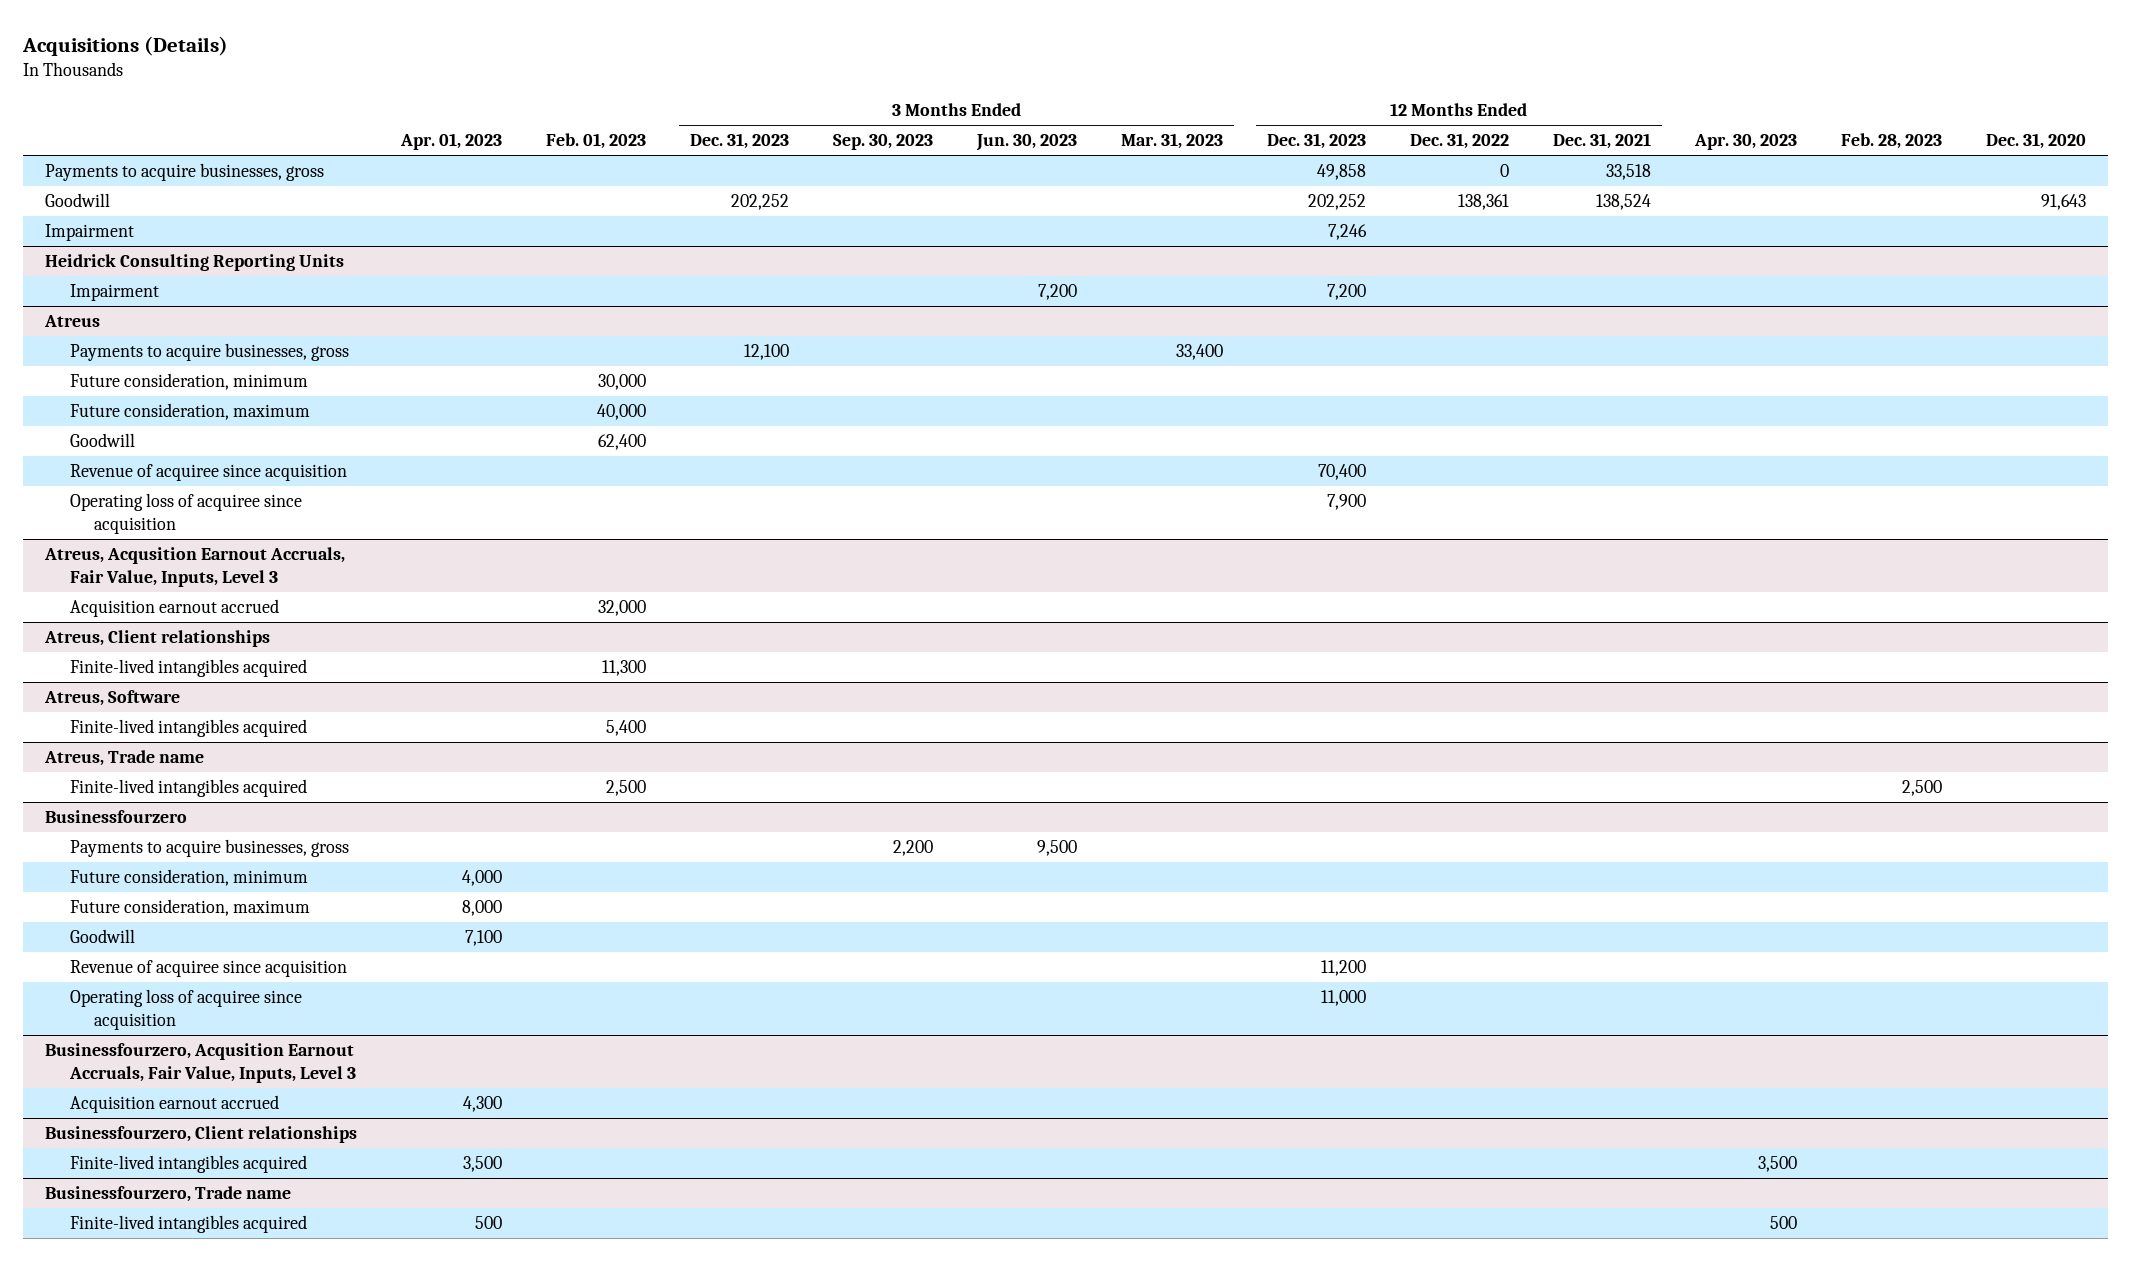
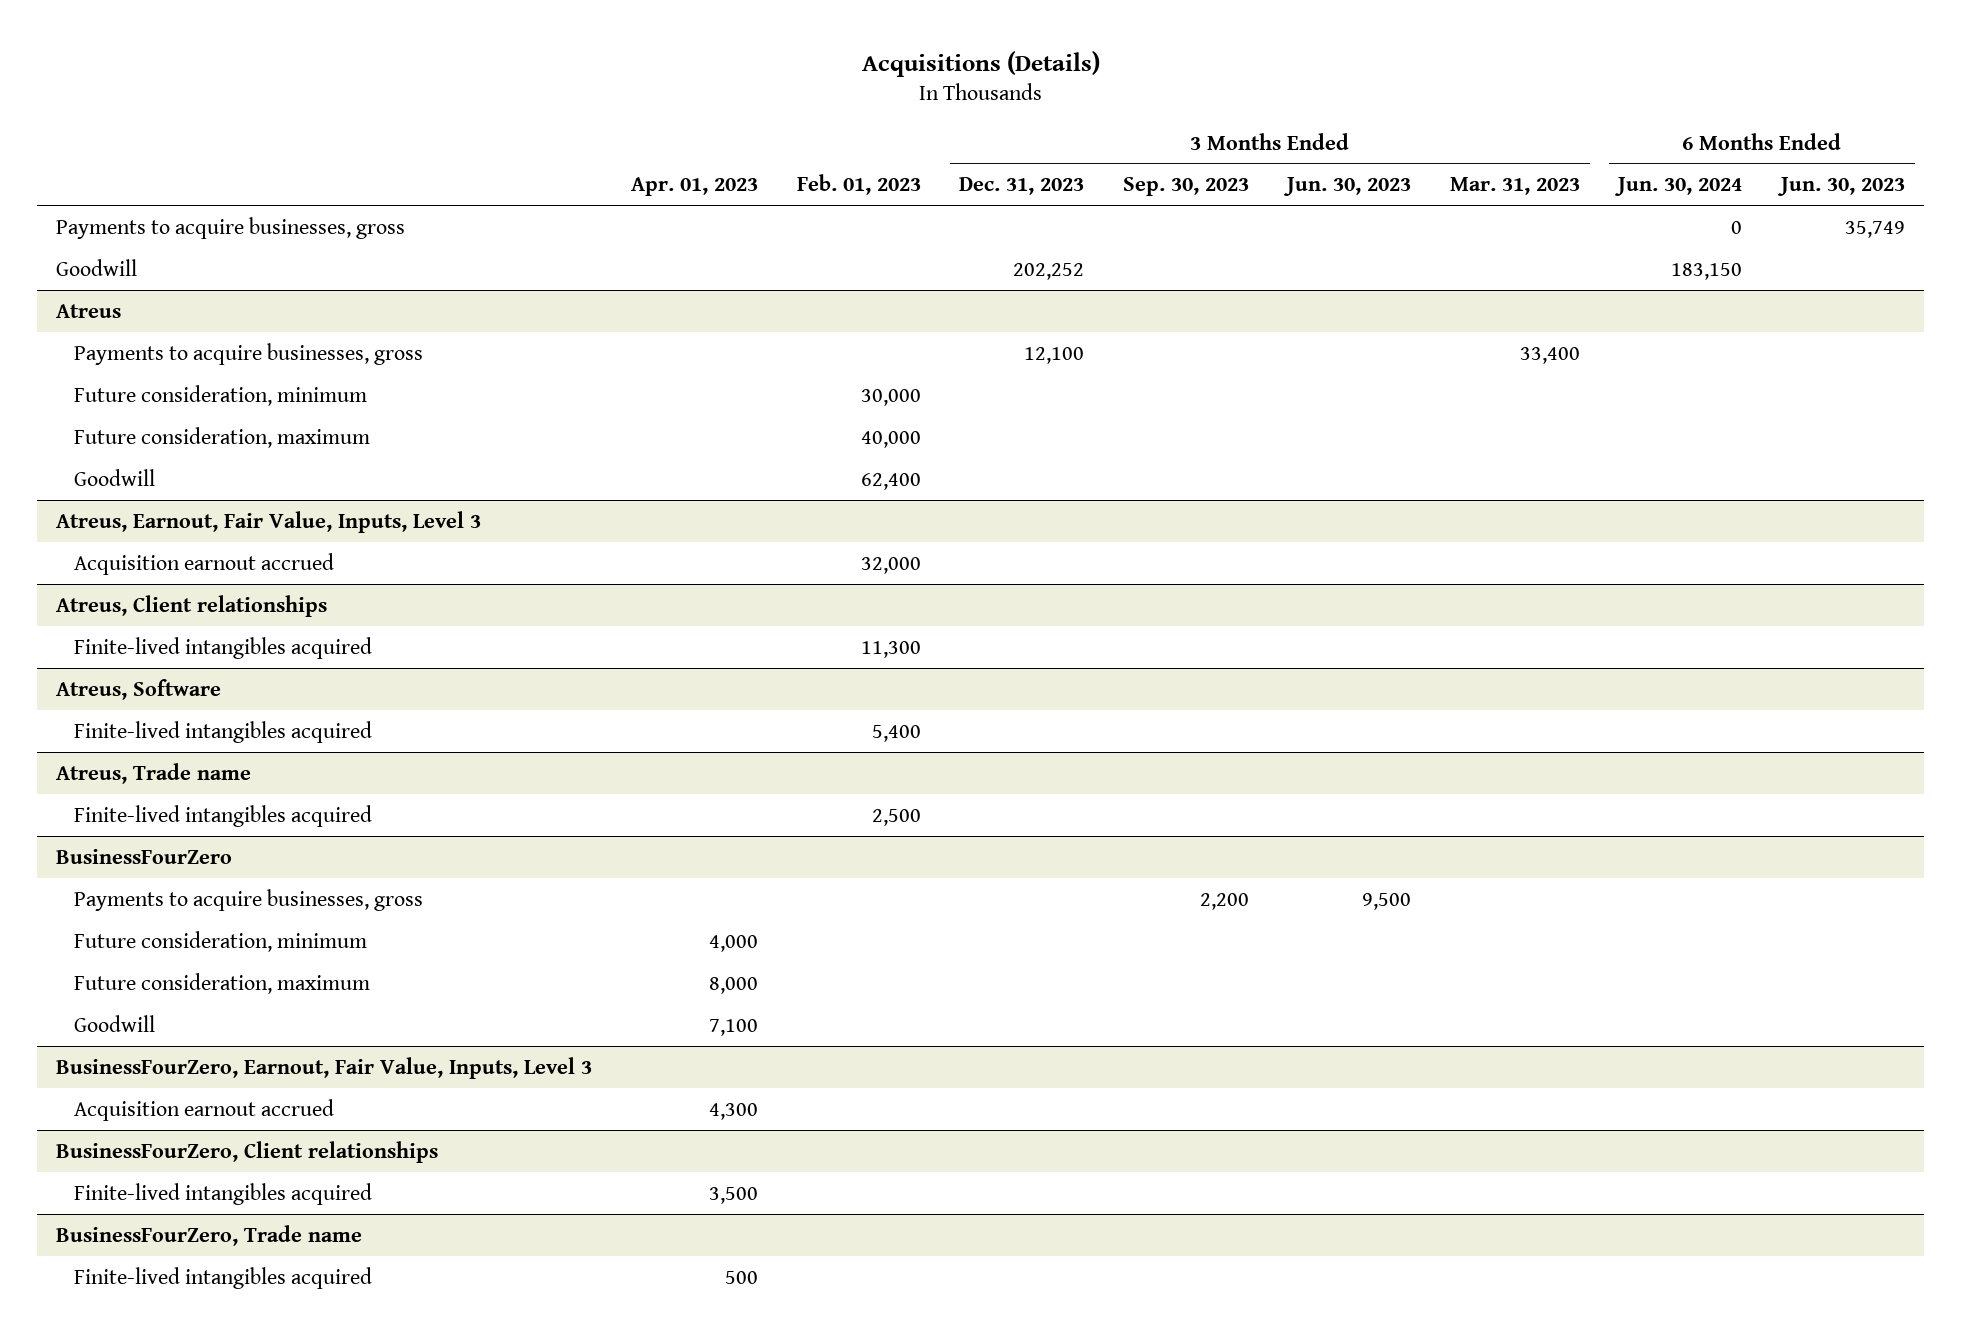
- | Apr. 01, 2023 | Feb. 01, 2023 | 3 Months Ended Dec. 31, 2023 | 3 Months Ended Sep. 30, 2023 | 3 Months Ended Jun. 30, 2023 | 3 Months Ended Mar. 31, 2023 | 12 Months Ended Dec. 31, 2023 | 12 Months Ended Dec. 31, 2022 | 12 Months Ended Dec. 31, 2021 | Apr. 30, 2023 | Feb. 28, 2023 | Dec. 31, 2020
+ | Apr. 01, 2023 | Feb. 01, 2023 | 3 Months Ended Dec. 31, 2023 | 3 Months Ended Sep. 30, 2023 | 3 Months Ended Jun. 30, 2023 | 3 Months Ended Mar. 31, 2023 | 6 Months Ended Jun. 30, 2024 | 6 Months Ended Jun. 30, 2023
- Impairment | | | | | | | 7,246 | | | | |
- Heidrick Consulting Reporting Units
- Impairment | | | | | 7,200 | | 7,200 | | | | |
@ Atreus
- Revenue of acquiree since acquisition | | | | | | | 70,400 | | | | |
- Operating loss of acquiree since acquisition | | | | | | | 7,900 | | | | |
- Atreus, Acqusition Earnout Accruals, Fair Value, Inputs, Level 3
+ Atreus, Earnout, Fair Value, Inputs, Level 3
- Businessfourzero
+ BusinessFourZero
- Revenue of acquiree since acquisition | | | | | | | 11,200 | | | | |
- Operating loss of acquiree since acquisition | | | | | | | 11,000 | | | | |
- Businessfourzero, Acqusition Earnout Accruals, Fair Value, Inputs, Level 3
+ BusinessFourZero, Earnout, Fair Value, Inputs, Level 3
- Businessfourzero, Client relationships
+ BusinessFourZero, Client relationships
- Businessfourzero, Trade name
+ BusinessFourZero, Trade name

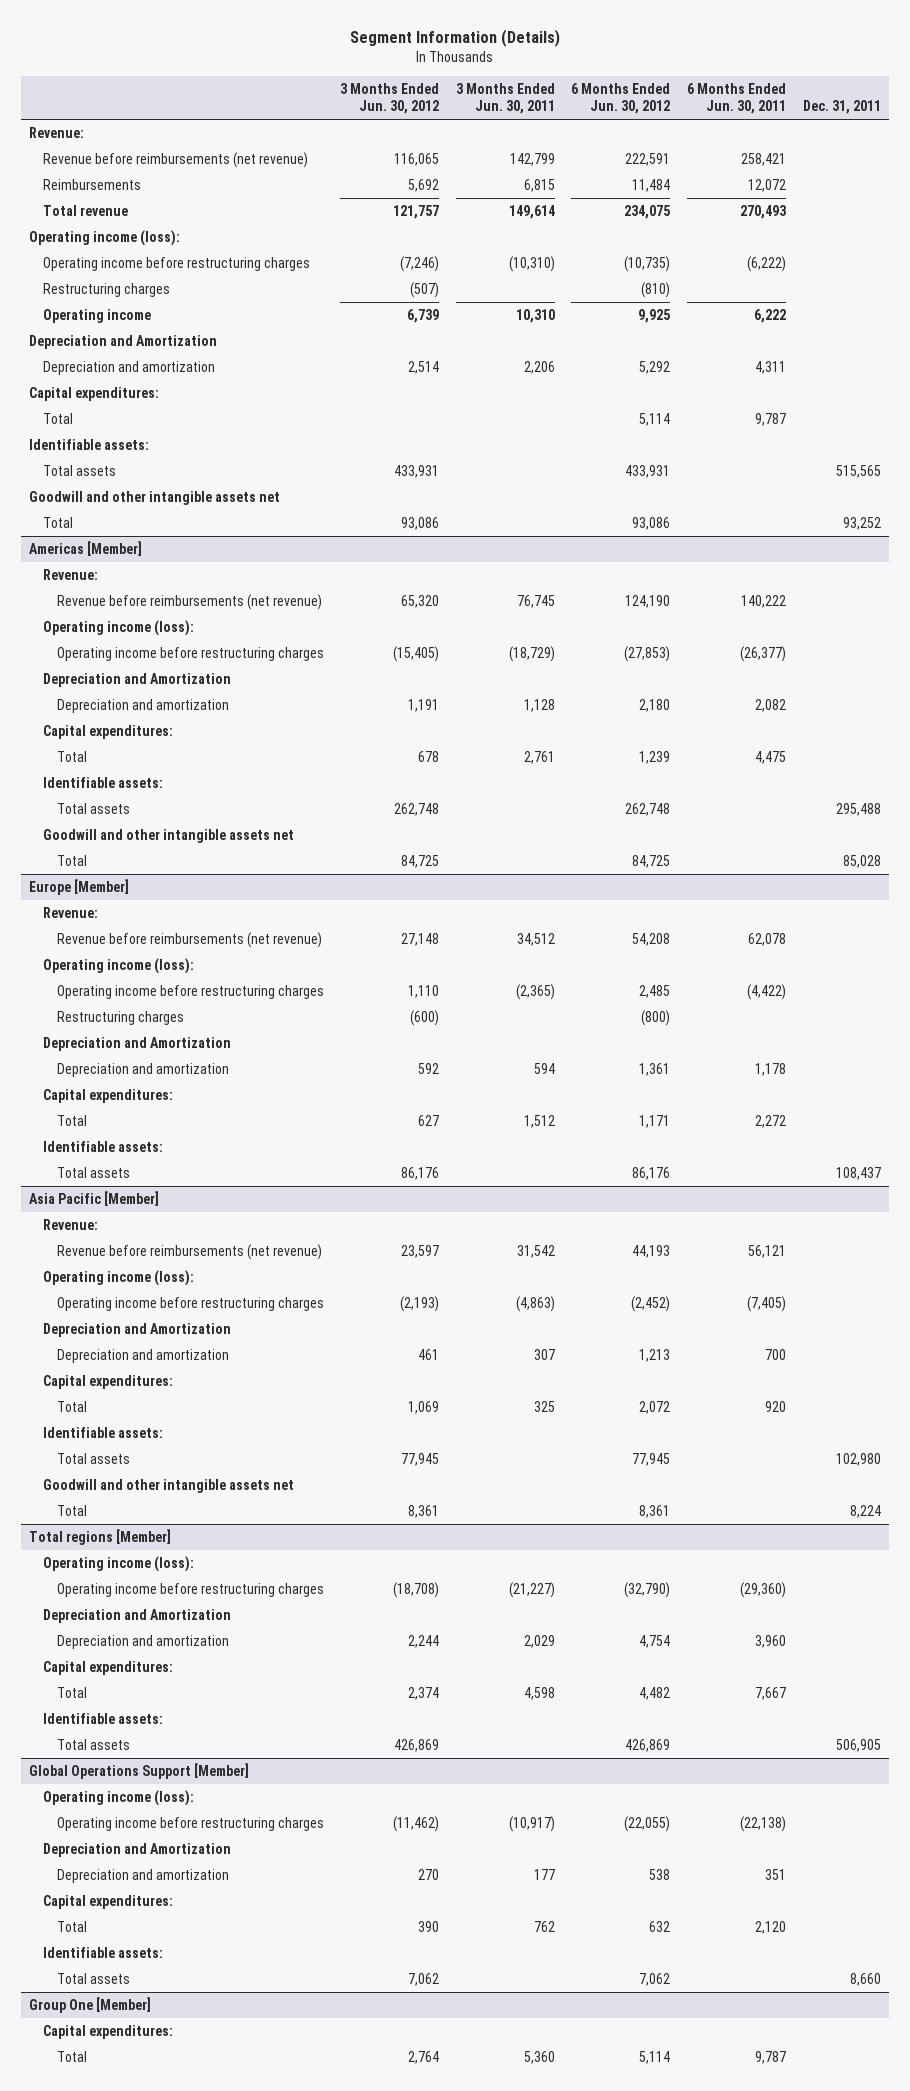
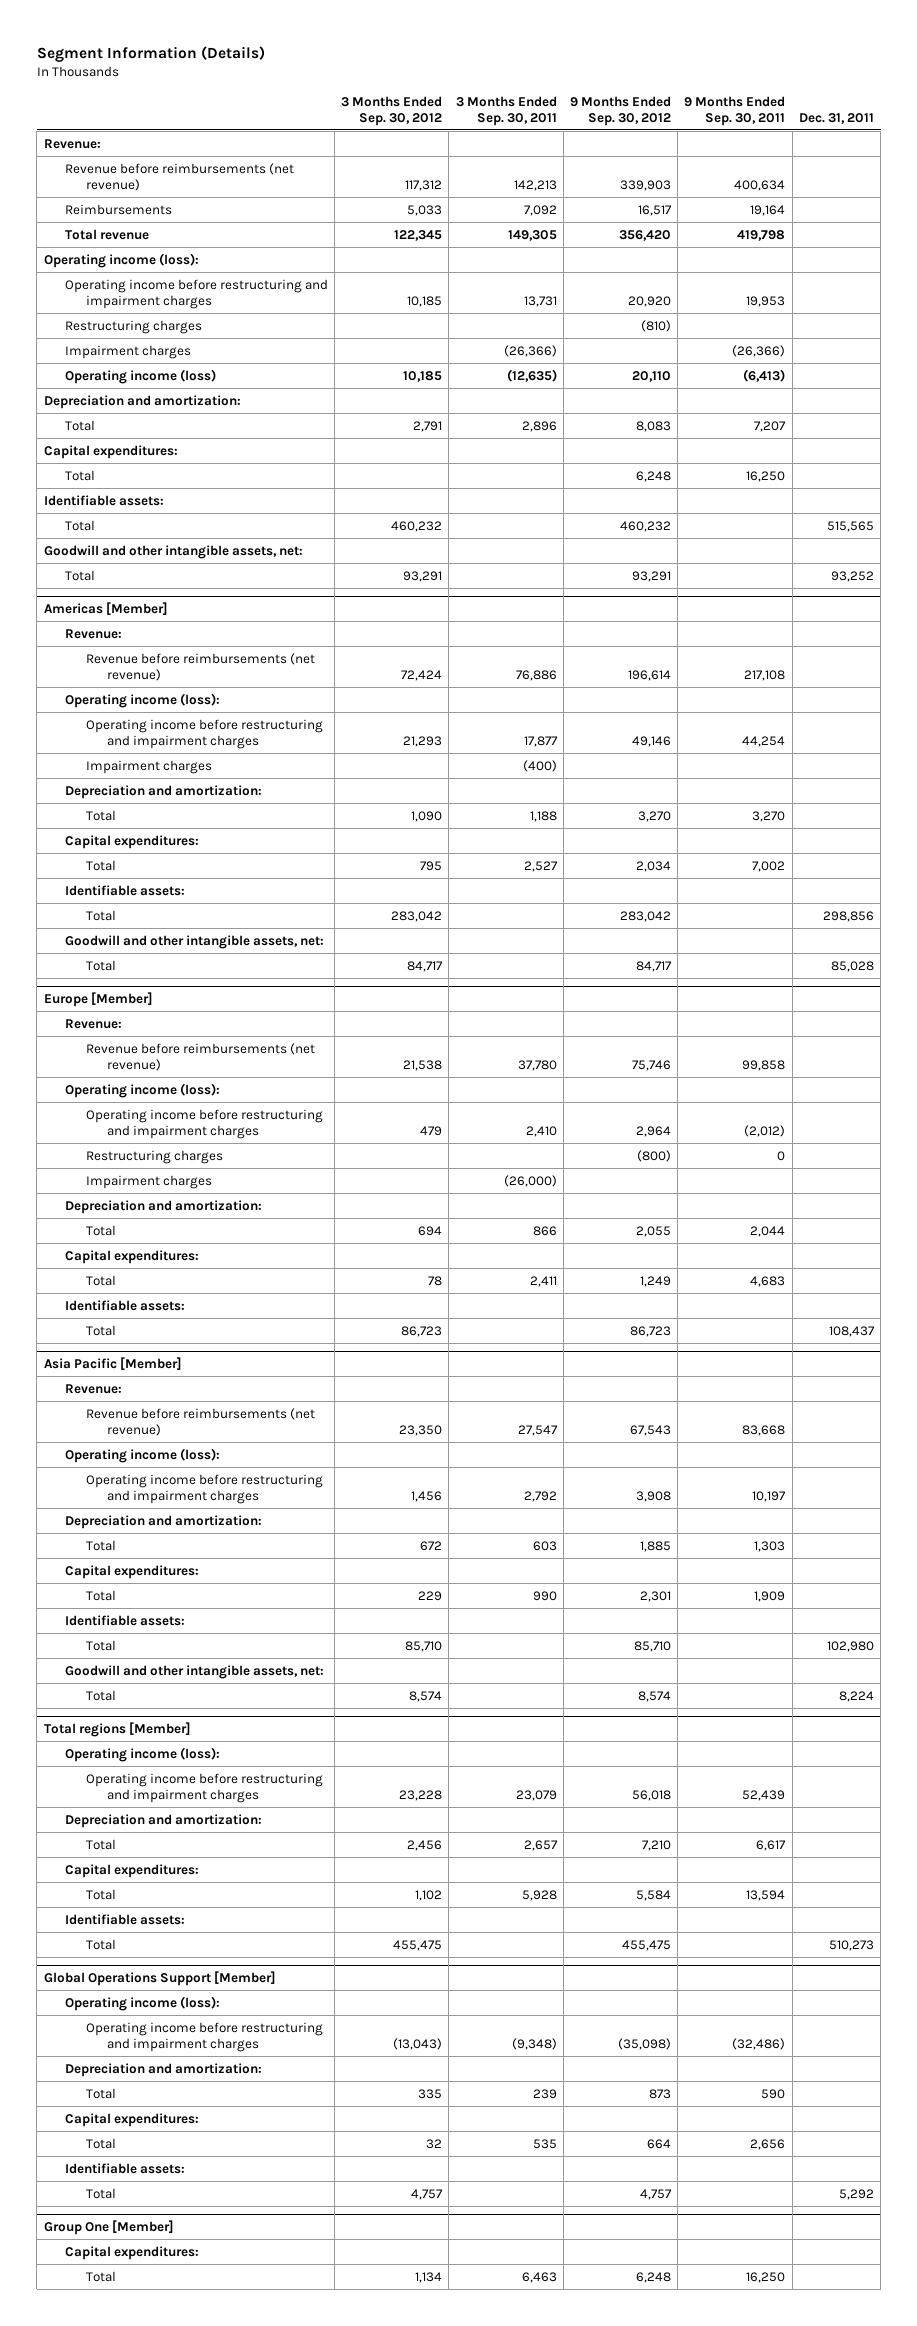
- | 3 Months Ended Jun. 30, 2012 | 3 Months Ended Jun. 30, 2011 | 6 Months Ended Jun. 30, 2012 | 6 Months Ended Jun. 30, 2011 | Dec. 31, 2011
+ | 3 Months Ended Sep. 30, 2012 | 3 Months Ended Sep. 30, 2011 | 9 Months Ended Sep. 30, 2012 | 9 Months Ended Sep. 30, 2011 | Dec. 31, 2011
- Operating income before restructuring charges | (7,246) | (10,310) | (10,735) | (6,222) |
+ Operating income before restructuring and impairment charges | 10,185 | 13,731 | 20,920 | 19,953 |
- Operating income | 6,739 | 10,310 | 9,925 | 6,222 |
- Depreciation and Amortization
- Depreciation and amortization | 2,514 | 2,206 | 5,292 | 4,311 |
+ Impairment charges | | (26,366) | | (26,366) |
+ Operating income (loss) | 10,185 | (12,635) | 20,110 | (6,413) |
+ Depreciation and amortization:
+ Total | 2,791 | 2,896 | 8,083 | 7,207 |
- Total assets | 433,931 | | 433,931 | | 515,565
- Goodwill and other intangible assets net
+ Total | 460,232 | | 460,232 | | 515,565
+ Goodwill and other intangible assets, net:
@ Americas [Member]
- Operating income before restructuring charges | (15,405) | (18,729) | (27,853) | (26,377) |
- Depreciation and Amortization
- Depreciation and amortization | 1,191 | 1,128 | 2,180 | 2,082 |
+ Operating income before restructuring and impairment charges | 21,293 | 17,877 | 49,146 | 44,254 |
+ Impairment charges | | (400) | | |
+ Depreciation and amortization:
+ Total | 1,090 | 1,188 | 3,270 | 3,270 |
- Total assets | 262,748 | | 262,748 | | 295,488
- Goodwill and other intangible assets net
+ Total | 283,042 | | 283,042 | | 298,856
+ Goodwill and other intangible assets, net:
@ Europe [Member]
- Operating income before restructuring charges | 1,110 | (2,365) | 2,485 | (4,422) |
+ Operating income before restructuring and impairment charges | 479 | 2,410 | 2,964 | (2,012) |
- Depreciation and Amortization
- Depreciation and amortization | 592 | 594 | 1,361 | 1,178 |
+ Impairment charges | | (26,000) | | |
+ Depreciation and amortization:
+ Total | 694 | 866 | 2,055 | 2,044 |
- Total assets | 86,176 | | 86,176 | | 108,437
+ Total | 86,723 | | 86,723 | | 108,437
@ Asia Pacific [Member]
- Operating income before restructuring charges | (2,193) | (4,863) | (2,452) | (7,405) |
- Depreciation and Amortization
- Depreciation and amortization | 461 | 307 | 1,213 | 700 |
+ Operating income before restructuring and impairment charges | 1,456 | 2,792 | 3,908 | 10,197 |
+ Depreciation and amortization:
+ Total | 672 | 603 | 1,885 | 1,303 |
- Total assets | 77,945 | | 77,945 | | 102,980
- Goodwill and other intangible assets net
+ Total | 85,710 | | 85,710 | | 102,980
+ Goodwill and other intangible assets, net:
@ Total regions [Member]
- Operating income before restructuring charges | (18,708) | (21,227) | (32,790) | (29,360) |
- Depreciation and Amortization
- Depreciation and amortization | 2,244 | 2,029 | 4,754 | 3,960 |
+ Operating income before restructuring and impairment charges | 23,228 | 23,079 | 56,018 | 52,439 |
+ Depreciation and amortization:
+ Total | 2,456 | 2,657 | 7,210 | 6,617 |
- Total assets | 426,869 | | 426,869 | | 506,905
+ Total | 455,475 | | 455,475 | | 510,273
@ Global Operations Support [Member]
- Operating income before restructuring charges | (11,462) | (10,917) | (22,055) | (22,138) |
- Depreciation and Amortization
- Depreciation and amortization | 270 | 177 | 538 | 351 |
+ Operating income before restructuring and impairment charges | (13,043) | (9,348) | (35,098) | (32,486) |
+ Depreciation and amortization:
+ Total | 335 | 239 | 873 | 590 |
- Total assets | 7,062 | | 7,062 | | 8,660
+ Total | 4,757 | | 4,757 | | 5,292

